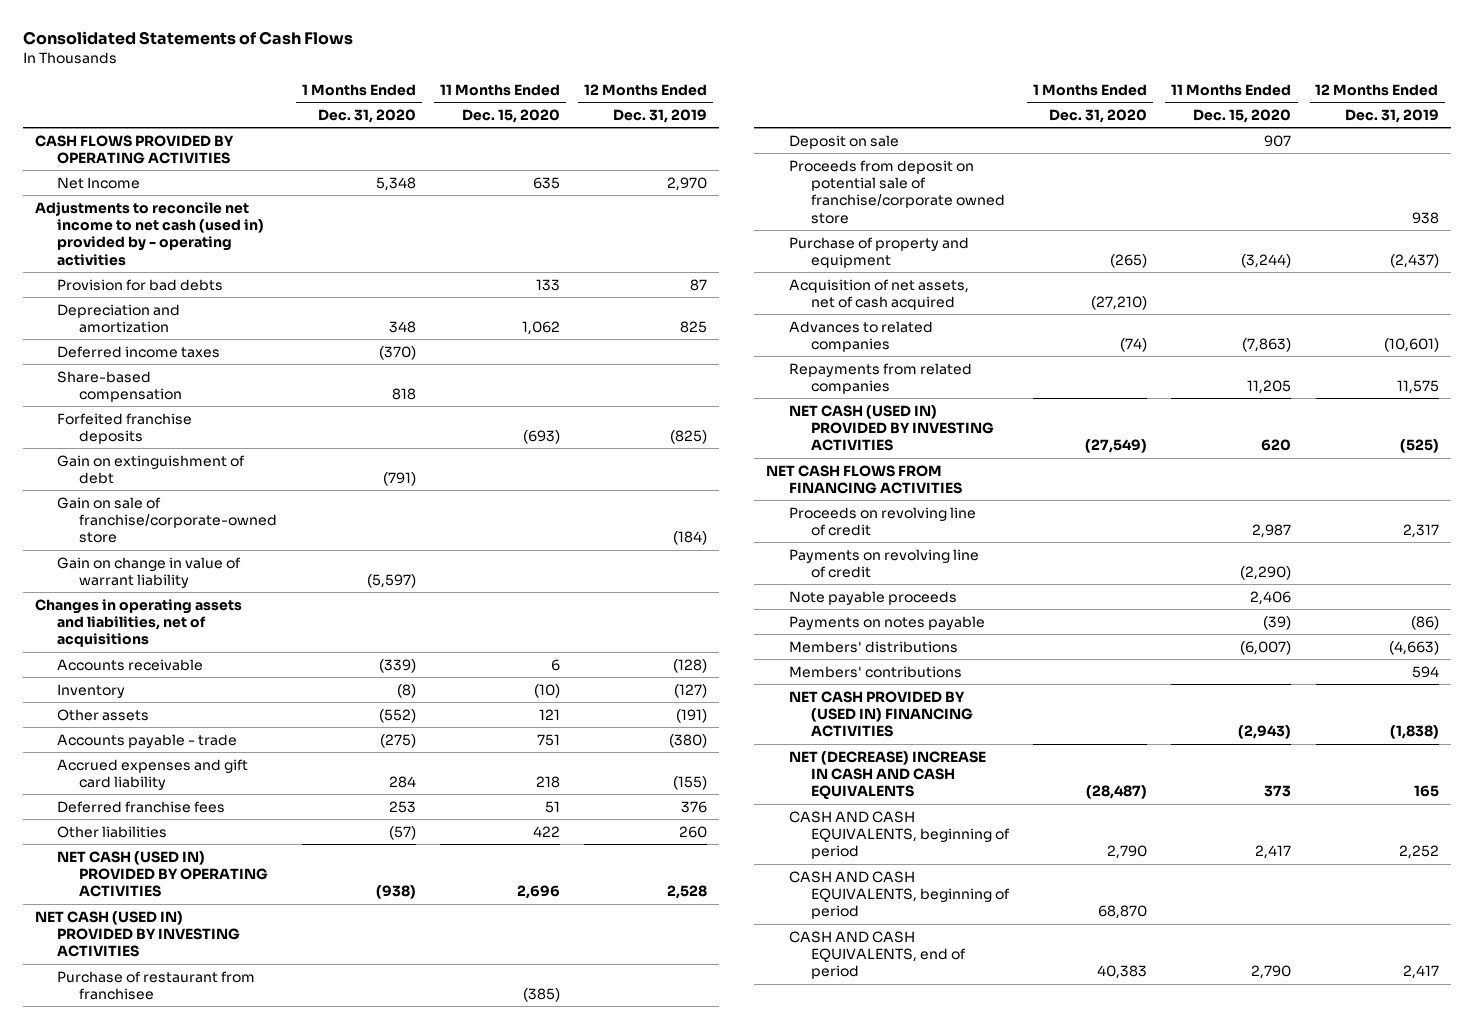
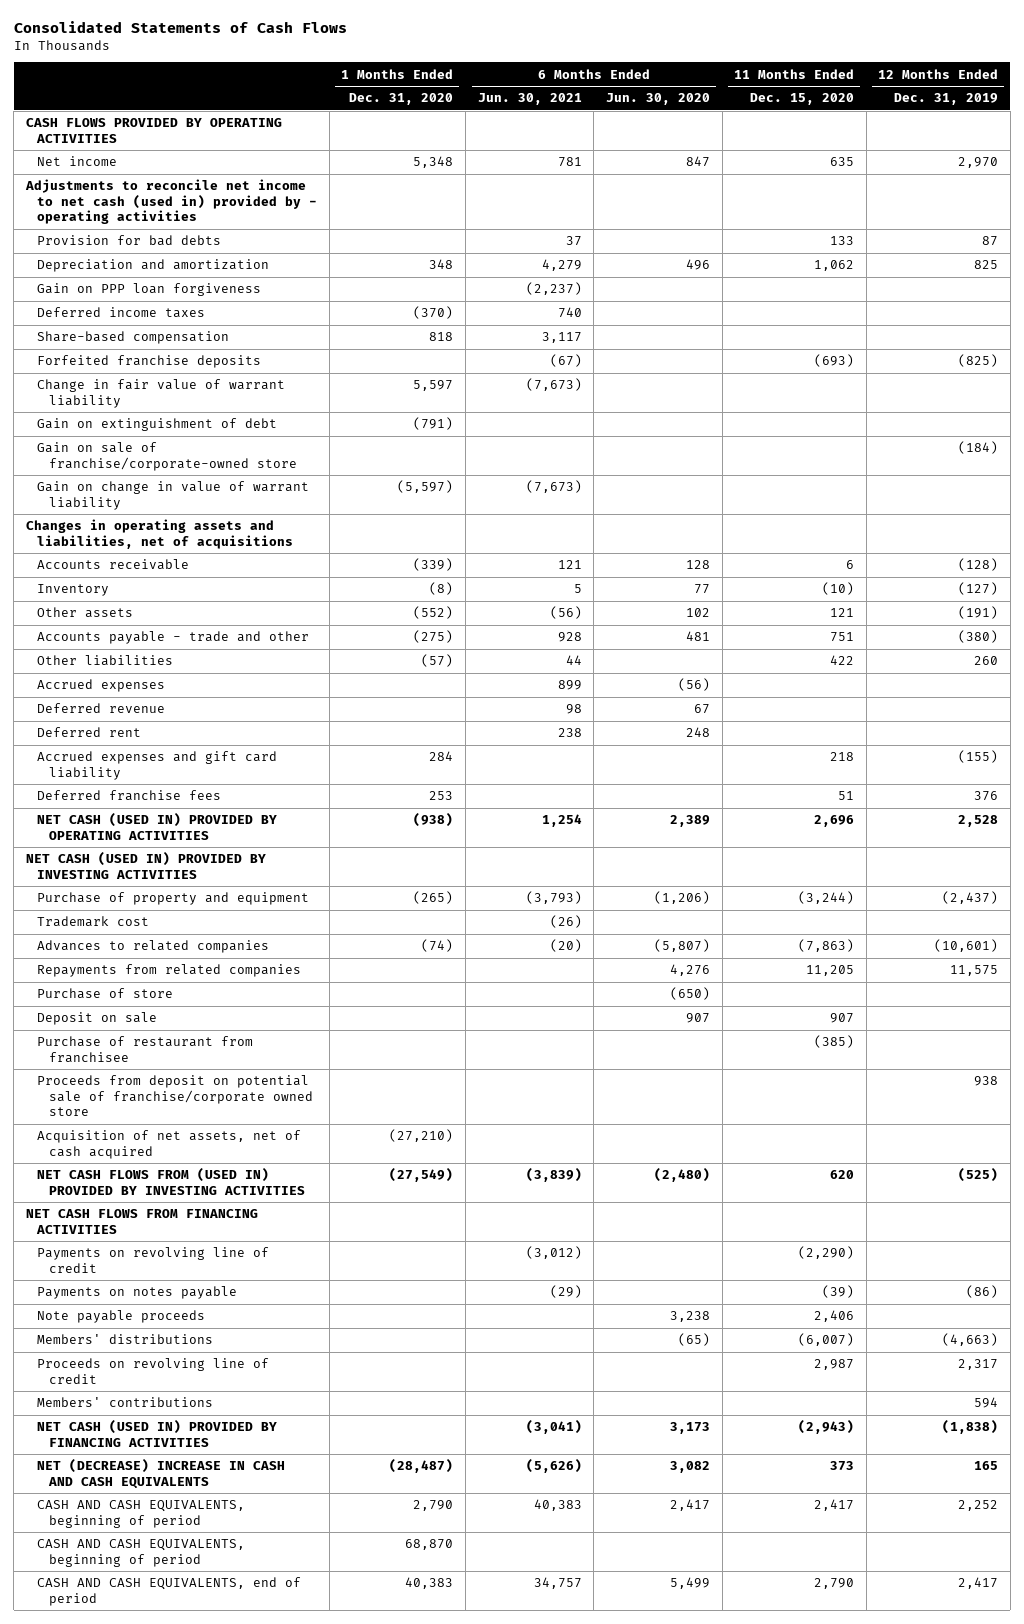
- | 1 Months Ended Dec. 31, 2020 | 11 Months Ended Dec. 15, 2020 | 12 Months Ended Dec. 31, 2019
+ | 1 Months Ended Dec. 31, 2020 | 6 Months Ended Jun. 30, 2021 | 6 Months Ended Jun. 30, 2020 | 11 Months Ended Dec. 15, 2020 | 12 Months Ended Dec. 31, 2019
- Net Income | 5,348 | 635 | 2,970
+ Net income | 5,348 | 781 | 847 | 635 | 2,970
+ Gain on PPP loan forgiveness | | (2,237) | | |
+ Change in fair value of warrant liability | 5,597 | (7,673) | | |
- Accounts payable - trade | (275) | 751 | (380)
+ Accounts payable - trade and other | (275) | 928 | 481 | 751 | (380)
moved up: Other liabilities | (57) | 44 | | 422 | 260
+ Accrued expenses | | 899 | (56) | |
+ Deferred revenue | | 98 | 67 | |
+ Deferred rent | | 238 | 248 | |
+ Trademark cost | | (26) | | |
- NET CASH (USED IN) PROVIDED BY INVESTING ACTIVITIES | (27,549) | 620 | (525)
+ Purchase of store | | | (650) | |
moved down: Deposit on sale | | | 907 | 907 |
moved down: Purchase of restaurant from franchisee | | | | (385) |
moved down: Proceeds from deposit on potential sale of franchise/corporate owned store | | | | | 938
moved down: Acquisition of net assets, net of cash acquired | (27,210) | | | |
+ NET CASH FLOWS FROM (USED IN) PROVIDED BY INVESTING ACTIVITIES | (27,549) | (3,839) | (2,480) | 620 | (525)
moved down: Note payable proceeds | | | 3,238 | 2,406 |
moved down: Proceeds on revolving line of credit | | | | 2,987 | 2,317
- NET CASH PROVIDED BY (USED IN) FINANCING ACTIVITIES | | (2,943) | (1,838)
+ NET CASH (USED IN) PROVIDED BY FINANCING ACTIVITIES | | (3,041) | 3,173 | (2,943) | (1,838)

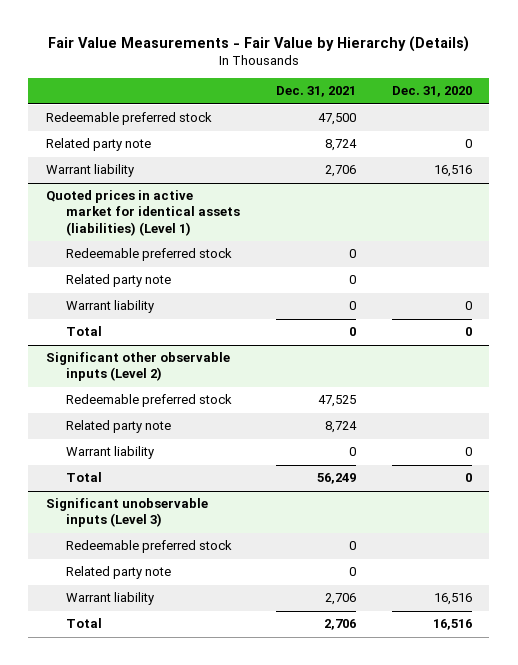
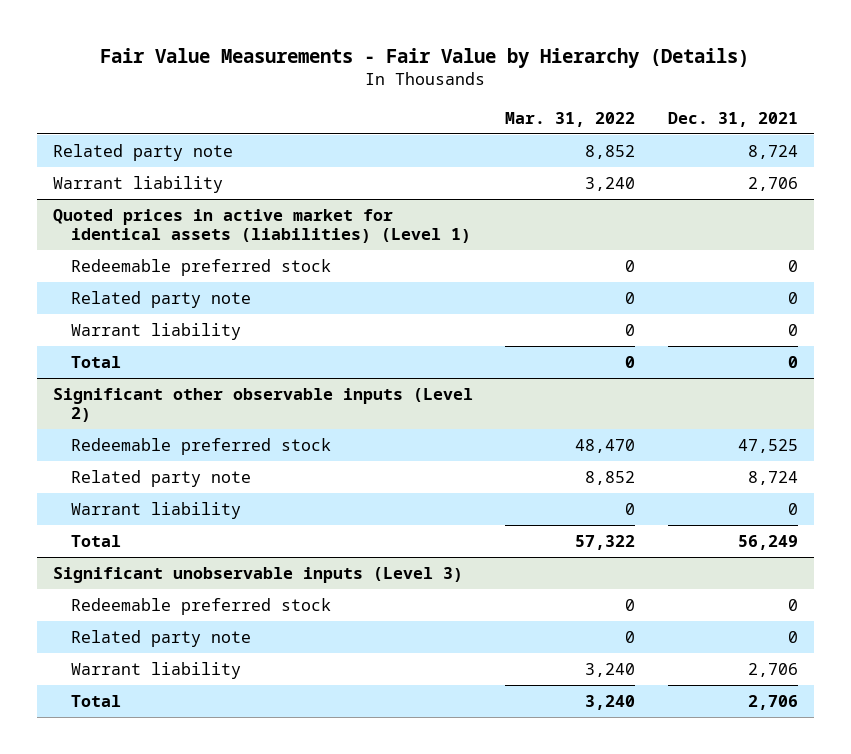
- | Dec. 31, 2021 | Dec. 31, 2020
+ | Mar. 31, 2022 | Dec. 31, 2021
- Redeemable preferred stock | 47,500 |

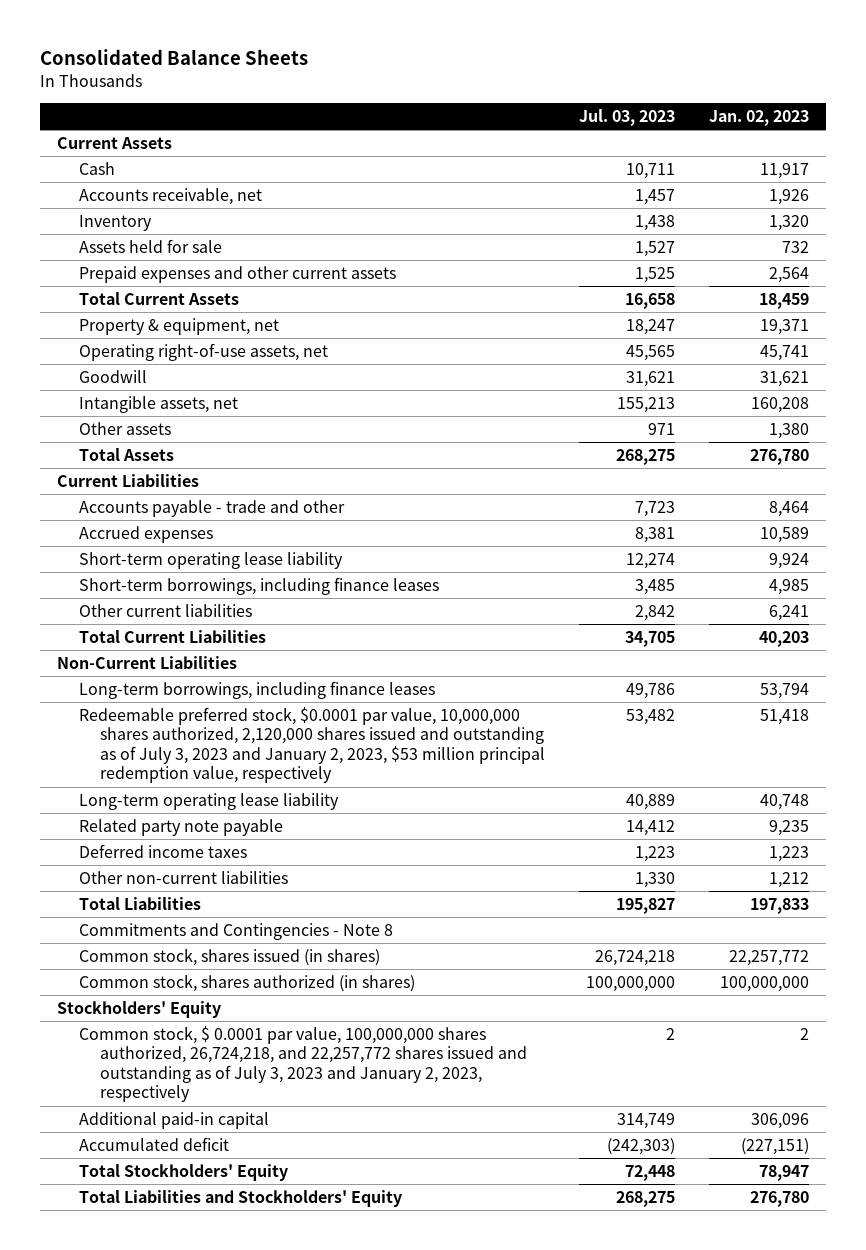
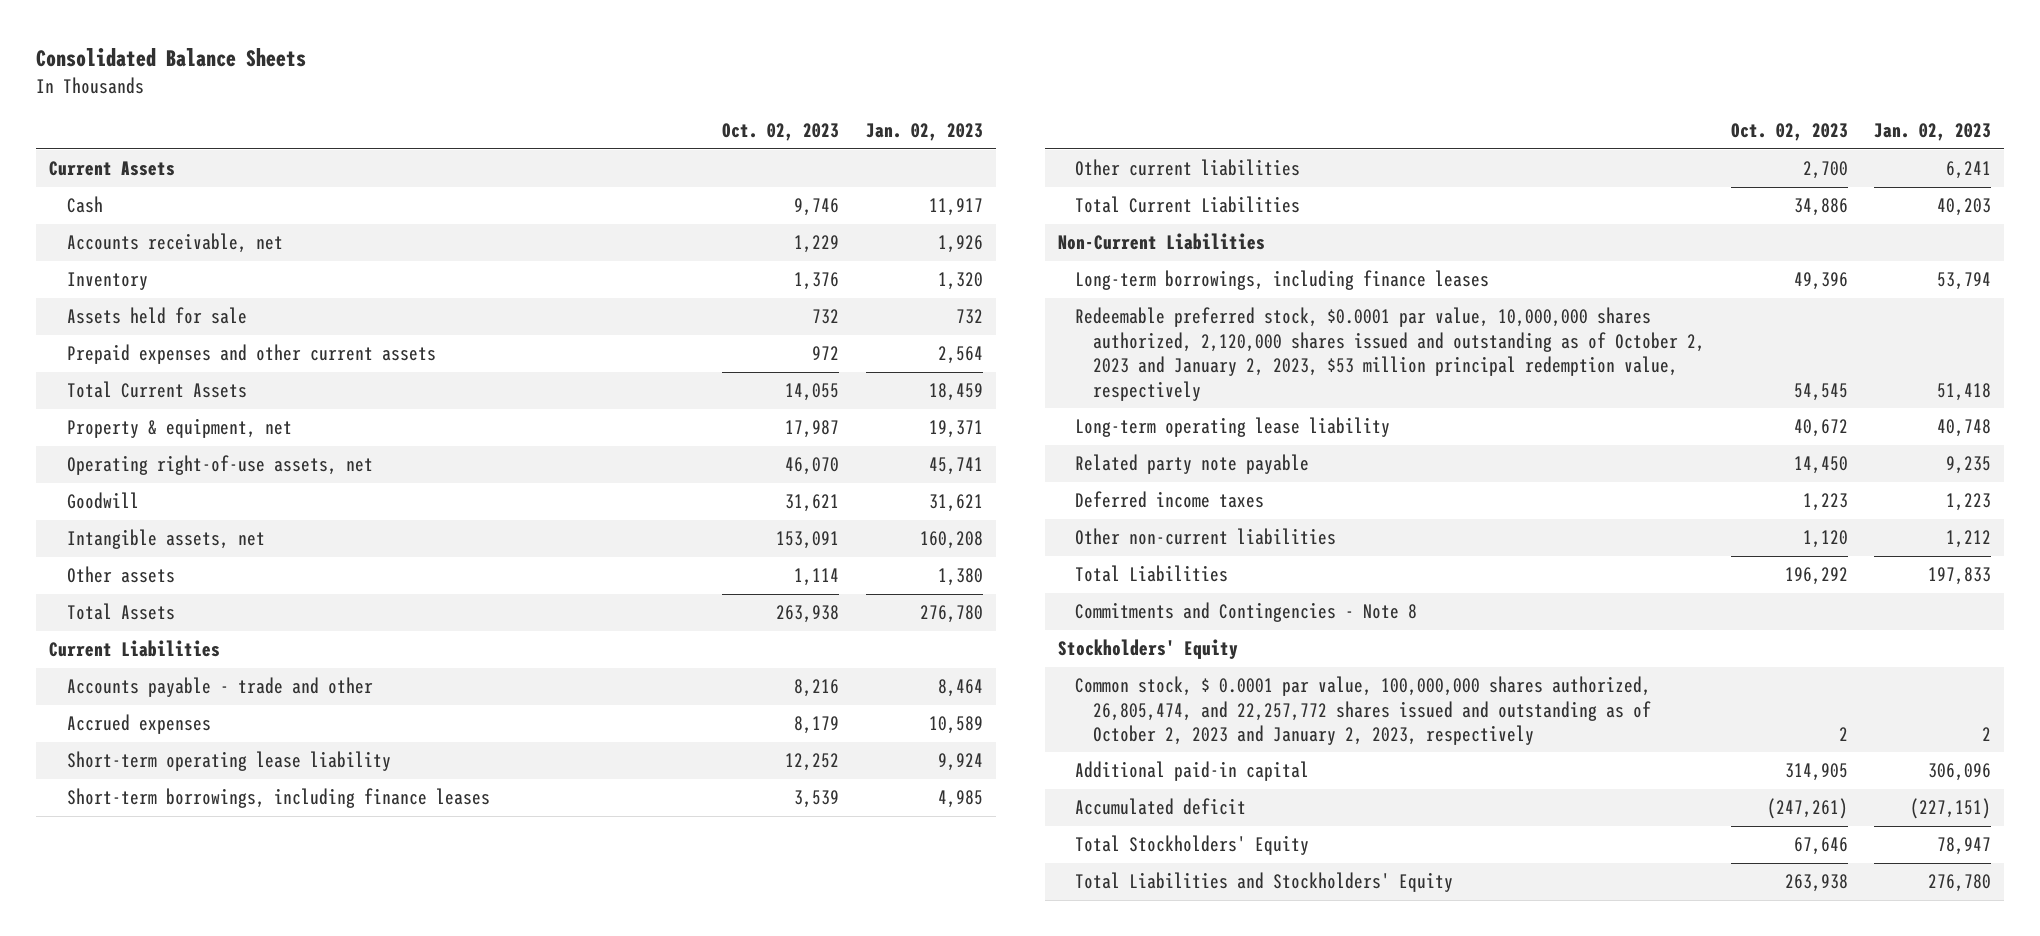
- | Jul. 03, 2023 | Jan. 02, 2023
+ | Oct. 02, 2023 | Jan. 02, 2023
- Redeemable preferred stock, $0.0001 par value, 10,000,000 shares authorized, 2,120,000 shares issued and outstanding as of July 3, 2023 and January 2, 2023, $53 million principal redemption value, respectively | 53,482 | 51,418
+ Redeemable preferred stock, $0.0001 par value, 10,000,000 shares authorized, 2,120,000 shares issued and outstanding as of October 2, 2023 and January 2, 2023, $53 million principal redemption value, respectively | 54,545 | 51,418
- Common stock, shares issued (in shares) | 26,724,218 | 22,257,772
- Common stock, shares authorized (in shares) | 100,000,000 | 100,000,000
- Common stock, $ 0.0001 par value, 100,000,000 shares authorized, 26,724,218, and 22,257,772 shares issued and outstanding as of July 3, 2023 and January 2, 2023, respectively | 2 | 2
+ Common stock, $ 0.0001 par value, 100,000,000 shares authorized, 26,805,474, and 22,257,772 shares issued and outstanding as of October 2, 2023 and January 2, 2023, respectively | 2 | 2

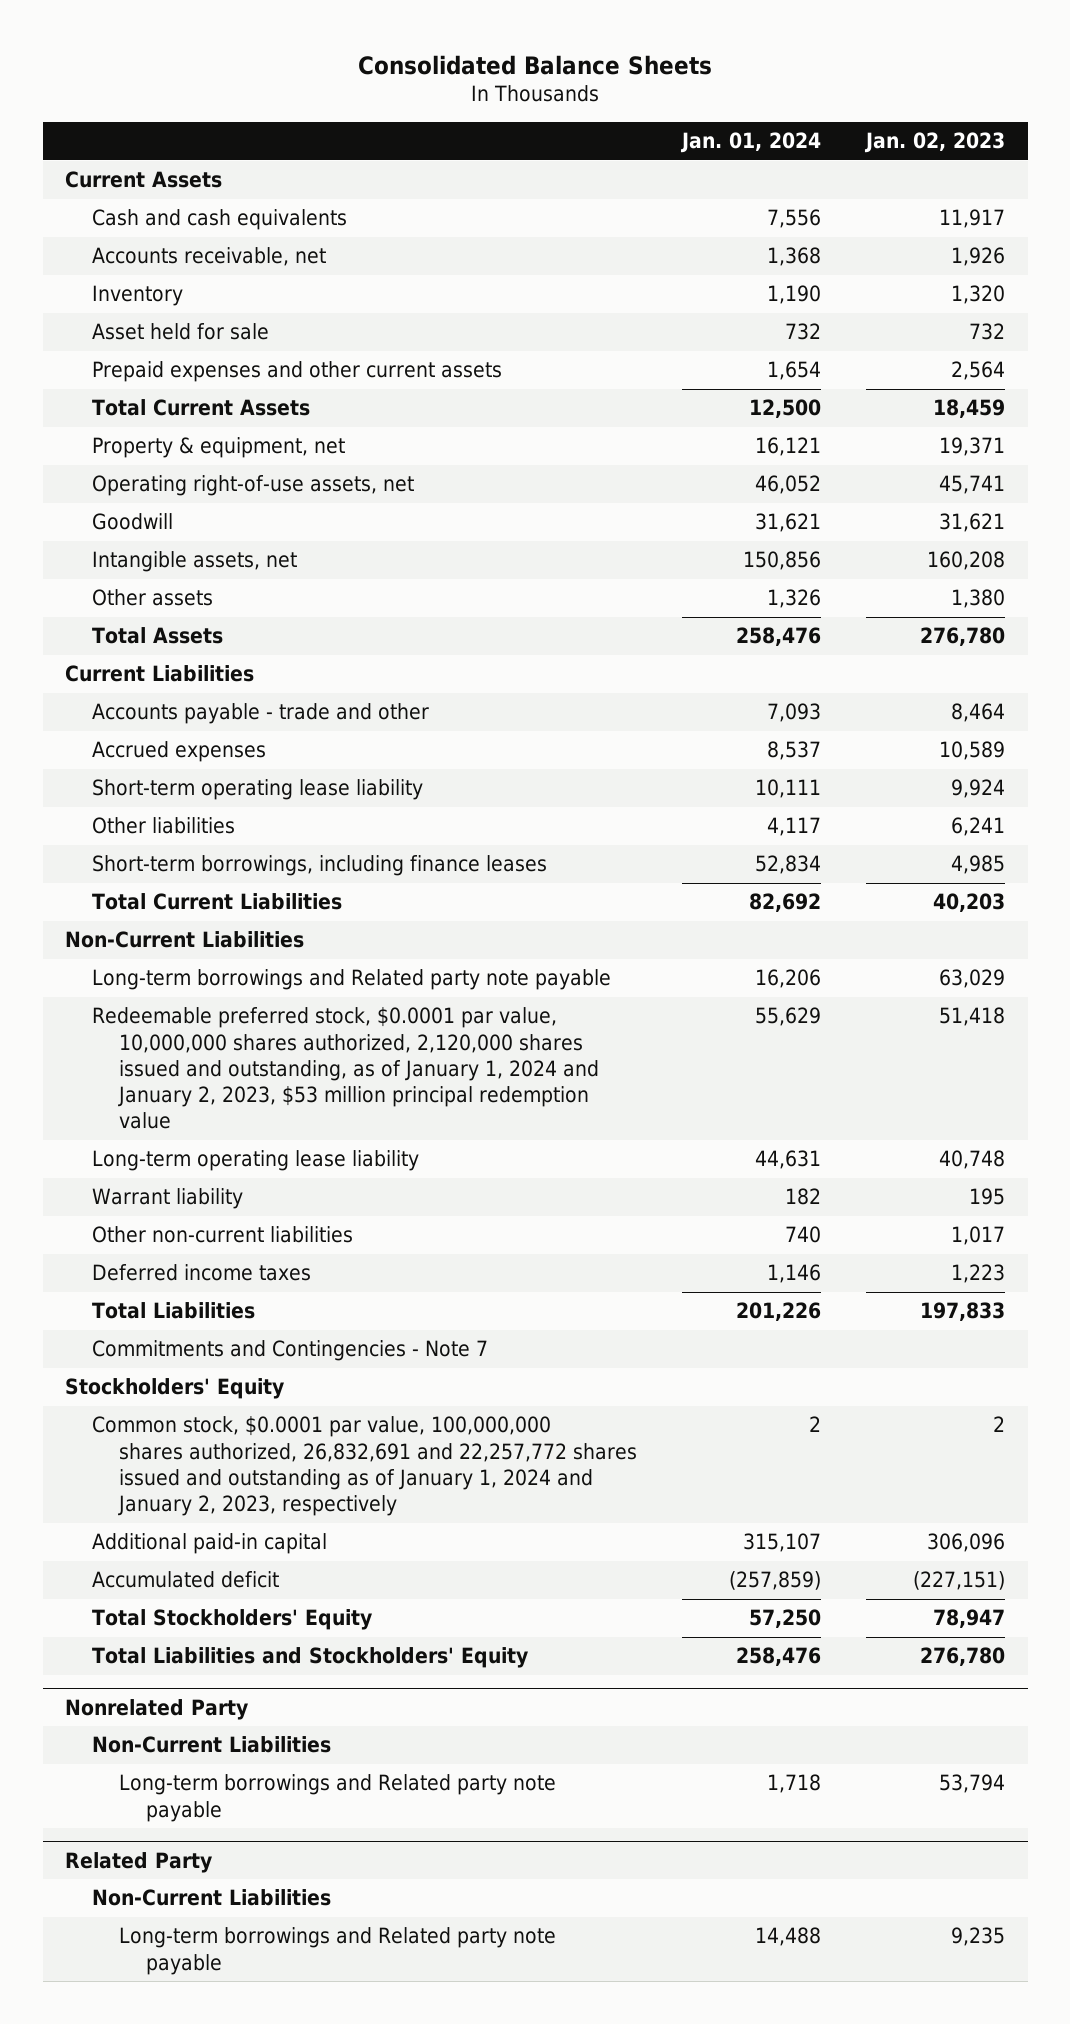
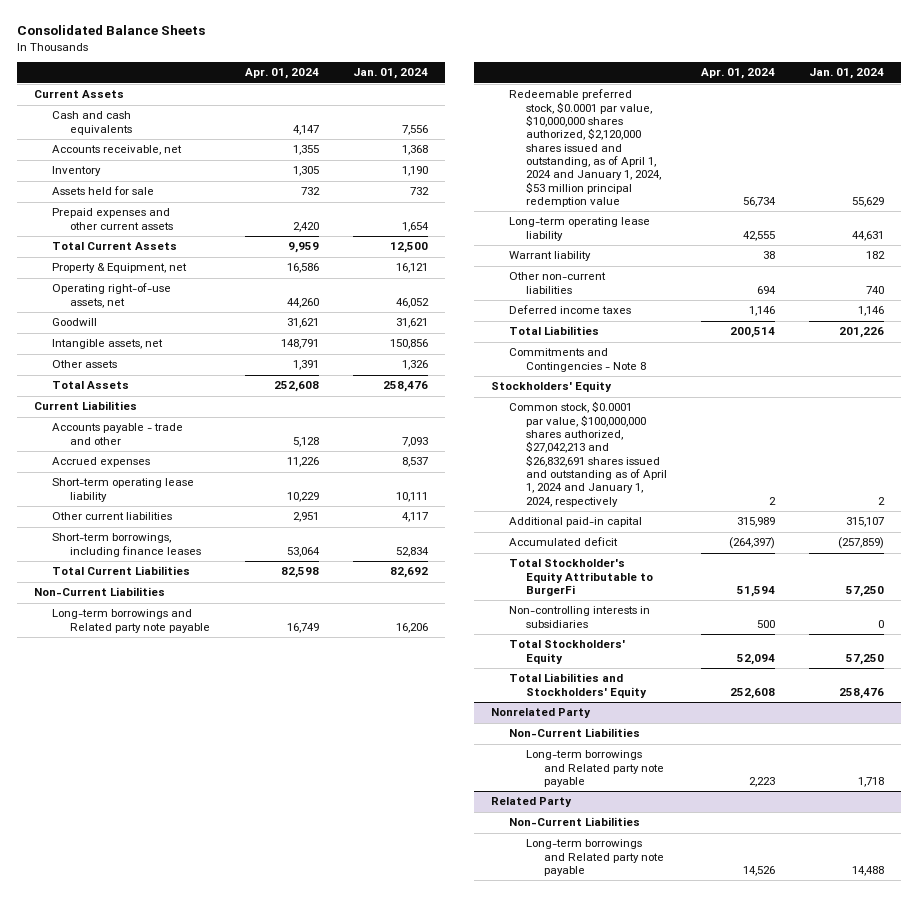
- | Jan. 01, 2024 | Jan. 02, 2023
+ | Apr. 01, 2024 | Jan. 01, 2024
- Asset held for sale | 732 | 732
+ Assets held for sale | 732 | 732
- Property & equipment, net | 16,121 | 19,371
+ Property & Equipment, net | 16,586 | 16,121
- Other liabilities | 4,117 | 6,241
+ Other current liabilities | 2,951 | 4,117
- Redeemable preferred stock, $0.0001 par value, 10,000,000 shares authorized, 2,120,000 shares issued and outstanding, as of January 1, 2024 and January 2, 2023, $53 million principal redemption value | 55,629 | 51,418
+ Redeemable preferred stock, $0.0001 par value, $10,000,000 shares authorized, $2,120,000 shares issued and outstanding, as of April 1, 2024 and January 1, 2024, $53 million principal redemption value | 56,734 | 55,629
- Commitments and Contingencies - Note 7
+ Commitments and Contingencies - Note 8
- Common stock, $0.0001 par value, 100,000,000 shares authorized, 26,832,691 and 22,257,772 shares issued and outstanding as of January 1, 2024 and January 2, 2023, respectively | 2 | 2
+ Common stock, $0.0001 par value, $100,000,000 shares authorized, $27,042,213 and $26,832,691 shares issued and outstanding as of April 1, 2024 and January 1, 2024, respectively | 2 | 2
+ Total Stockholder's Equity Attributable to BurgerFi | 51,594 | 57,250
+ Non-controlling interests in subsidiaries | 500 | 0

